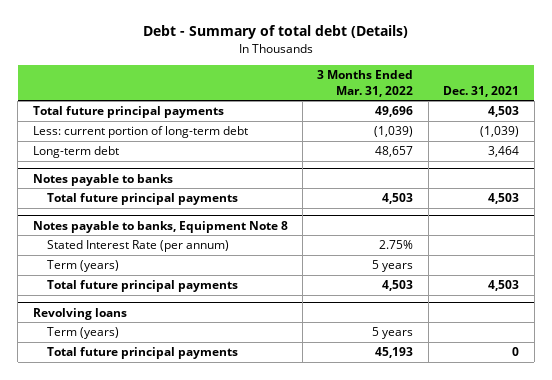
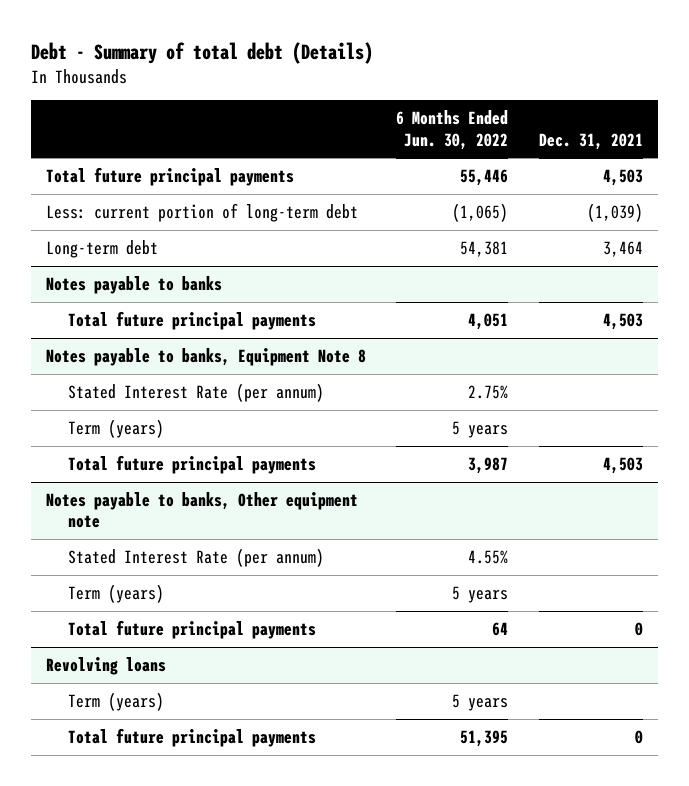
- | 3 Months Ended Mar. 31, 2022 | Dec. 31, 2021
+ | 6 Months Ended Jun. 30, 2022 | Dec. 31, 2021
+ Notes payable to banks, Other equipment note
+ Stated Interest Rate (per annum) | 4.55% |
+ Term (years) | 5 years |
+ Total future principal payments | 64 | 0

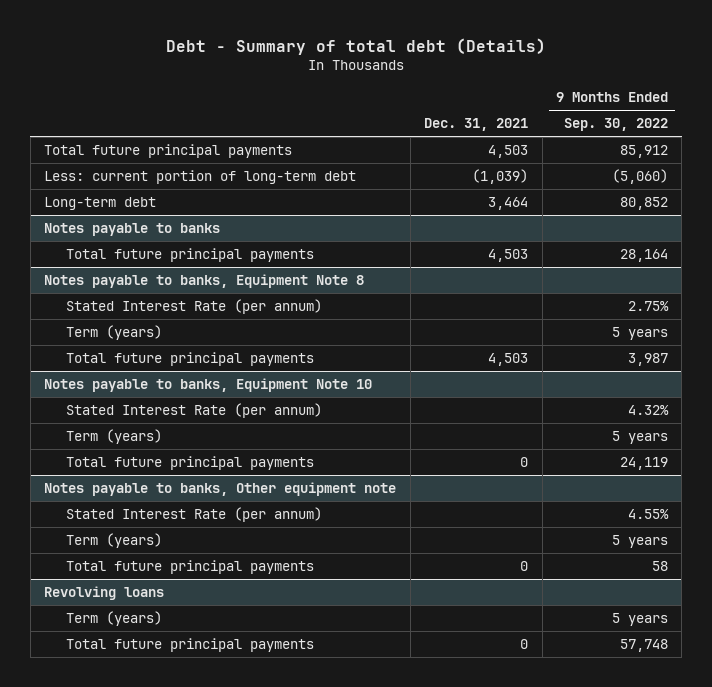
- | 6 Months Ended Jun. 30, 2022 | Dec. 31, 2021
+ | Dec. 31, 2021 | 9 Months Ended Sep. 30, 2022
+ Notes payable to banks, Equipment Note 10
+ Stated Interest Rate (per annum) | | 4.32%
+ Term (years) | | 5 years
+ Total future principal payments | 0 | 24,119

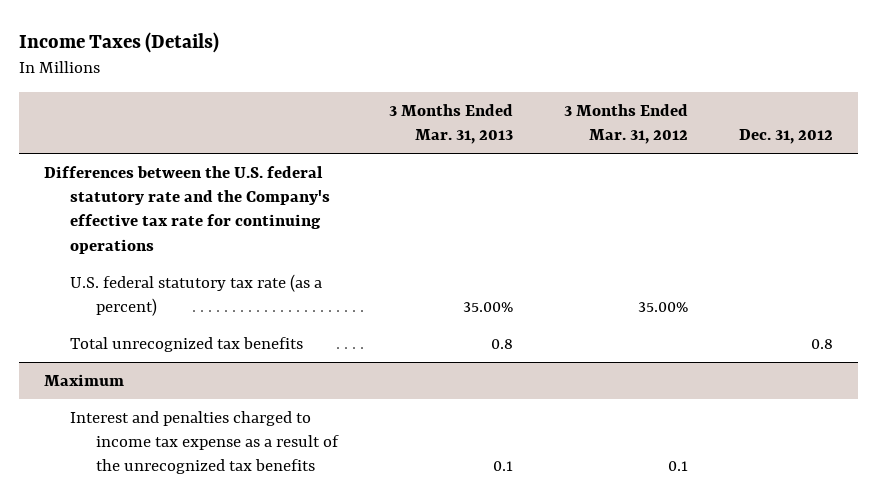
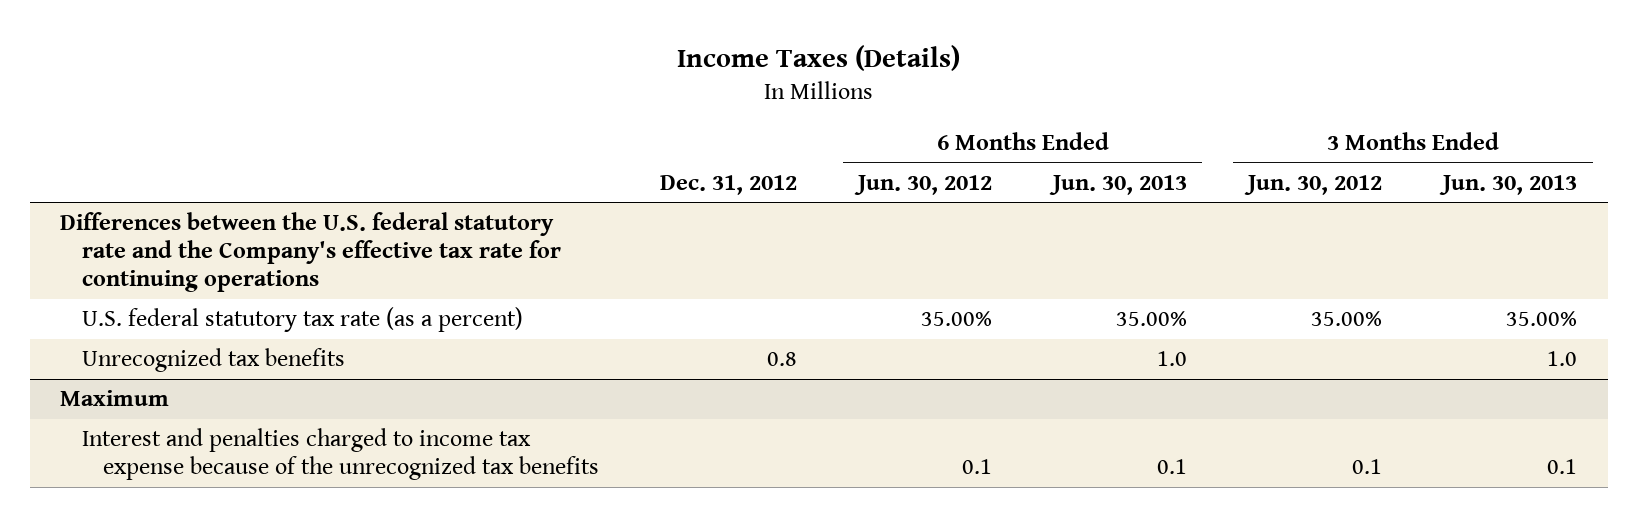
- | 3 Months Ended Mar. 31, 2013 | 3 Months Ended Mar. 31, 2012 | Dec. 31, 2012
+ | Dec. 31, 2012 | 6 Months Ended Jun. 30, 2012 | 6 Months Ended Jun. 30, 2013 | 3 Months Ended Jun. 30, 2012 | 3 Months Ended Jun. 30, 2013
- Total unrecognized tax benefits | 0.8 | | 0.8
+ Unrecognized tax benefits | 0.8 | | 1.0 | | 1.0
@ Maximum
- Interest and penalties charged to income tax expense as a result of the unrecognized tax benefits | 0.1 | 0.1 |
+ Interest and penalties charged to income tax expense because of the unrecognized tax benefits | | 0.1 | 0.1 | 0.1 | 0.1

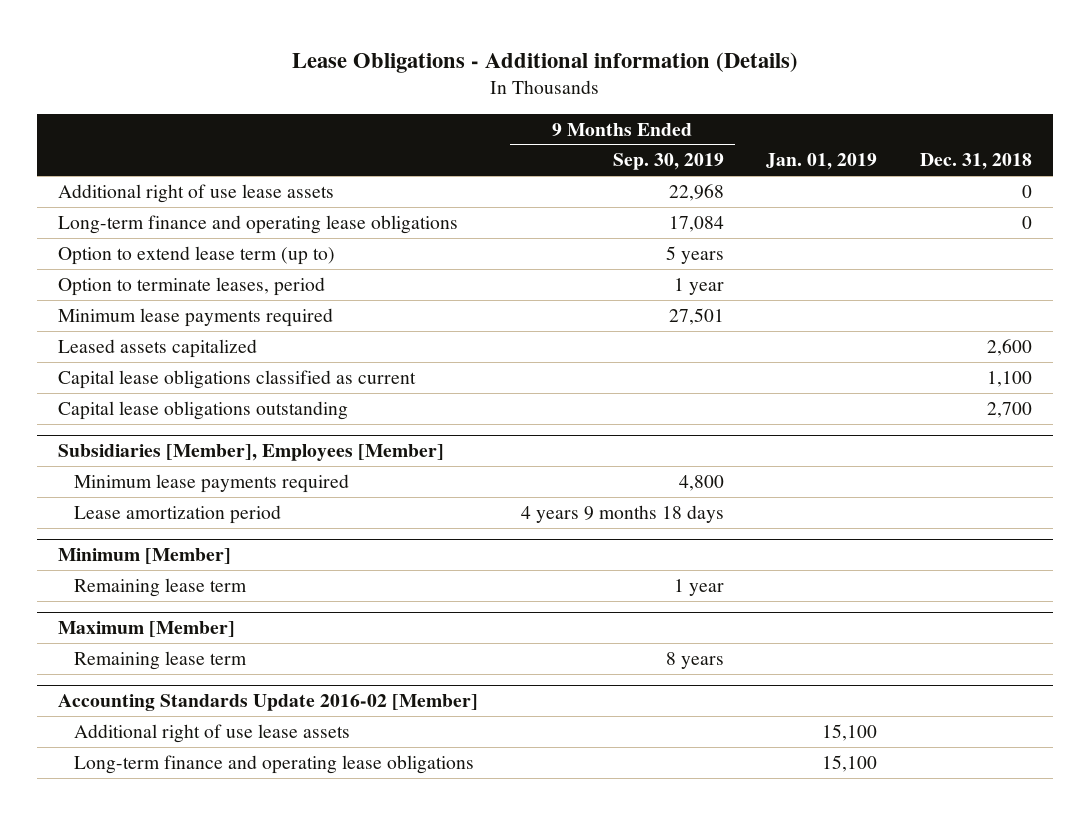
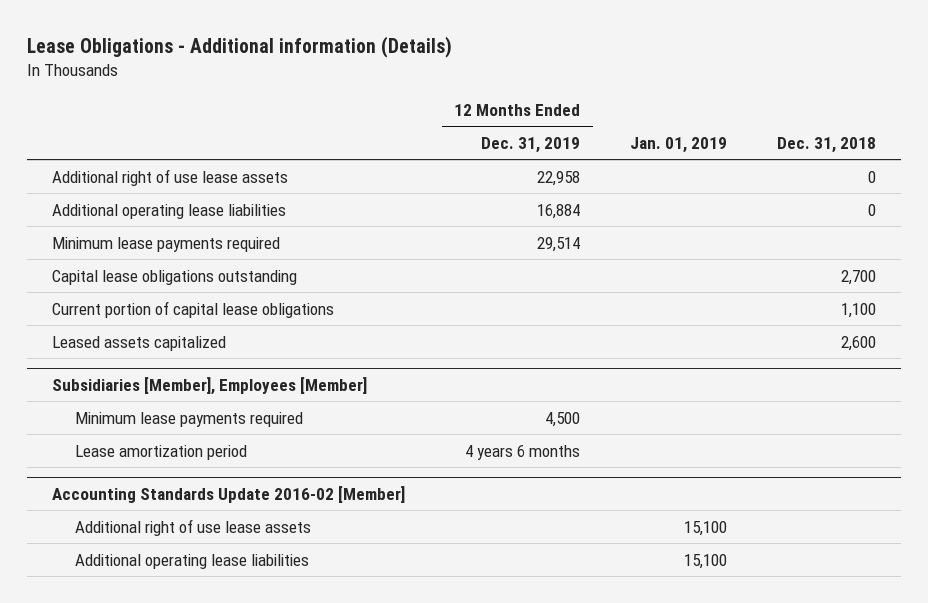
- | 9 Months Ended Sep. 30, 2019 | Jan. 01, 2019 | Dec. 31, 2018
+ | 12 Months Ended Dec. 31, 2019 | Jan. 01, 2019 | Dec. 31, 2018
- Long-term finance and operating lease obligations | 17,084 | | 0
- Option to extend lease term (up to) | 5 years | |
- Option to terminate leases, period | 1 year | |
+ Additional operating lease liabilities | 16,884 | | 0
- Capital lease obligations classified as current | | | 1,100
+ Current portion of capital lease obligations | | | 1,100
moved down: Leased assets capitalized | | | 2,600
- Minimum [Member]
- Remaining lease term | 1 year | |
- Maximum [Member]
- Remaining lease term | 8 years | |
@ Accounting Standards Update 2016-02 [Member]
- Long-term finance and operating lease obligations | | 15,100 |
+ Additional operating lease liabilities | | 15,100 |

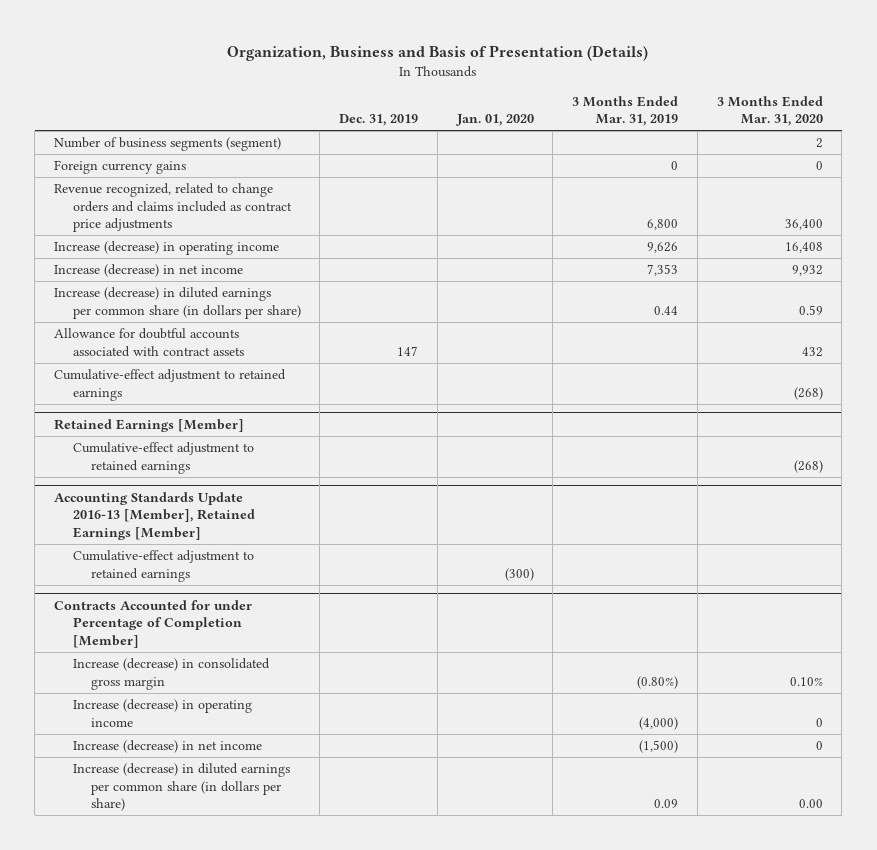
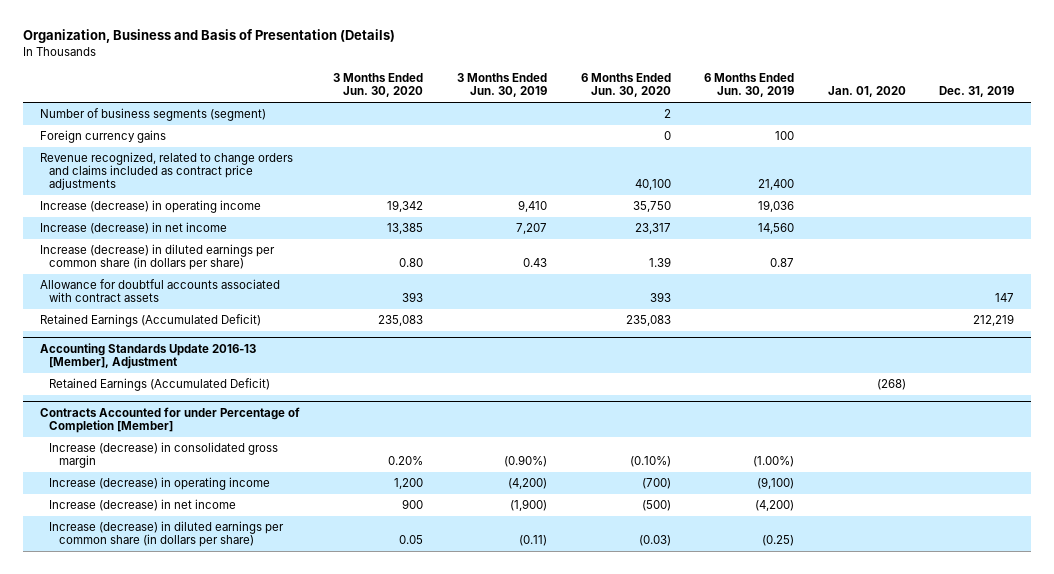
- | Dec. 31, 2019 | Jan. 01, 2020 | 3 Months Ended Mar. 31, 2019 | 3 Months Ended Mar. 31, 2020
+ | 3 Months Ended Jun. 30, 2020 | 3 Months Ended Jun. 30, 2019 | 6 Months Ended Jun. 30, 2020 | 6 Months Ended Jun. 30, 2019 | Jan. 01, 2020 | Dec. 31, 2019
- Cumulative-effect adjustment to retained earnings | | | | (268)
- Retained Earnings [Member]
- Cumulative-effect adjustment to retained earnings | | | | (268)
- Accounting Standards Update 2016-13 [Member], Retained Earnings [Member]
- Cumulative-effect adjustment to retained earnings | | (300) | |
+ Retained Earnings (Accumulated Deficit) | 235,083 | | 235,083 | | | 212,219
+ Accounting Standards Update 2016-13 [Member], Adjustment
+ Retained Earnings (Accumulated Deficit) | | | | | (268) |

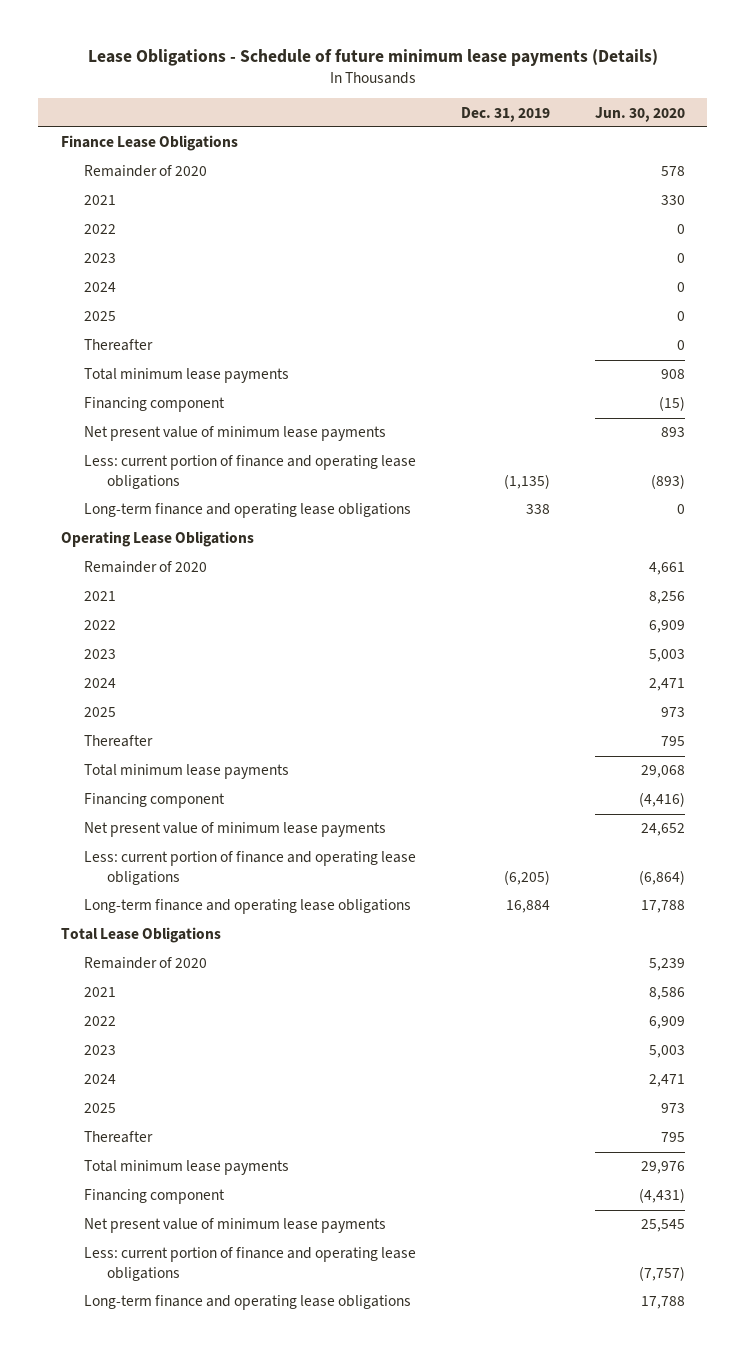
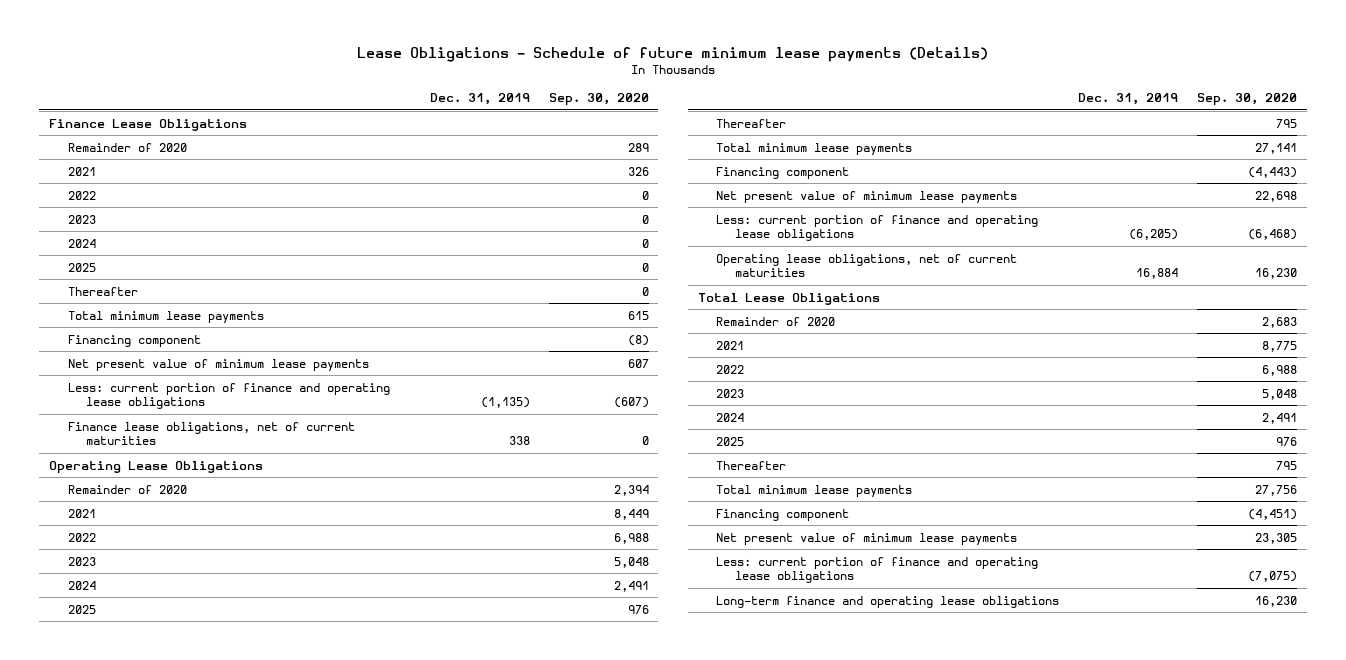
- | Dec. 31, 2019 | Jun. 30, 2020
+ | Dec. 31, 2019 | Sep. 30, 2020
- Long-term finance and operating lease obligations | 338 | 0
+ Finance lease obligations, net of current maturities | 338 | 0
- Long-term finance and operating lease obligations | 16,884 | 17,788
+ Operating lease obligations, net of current maturities | 16,884 | 16,230

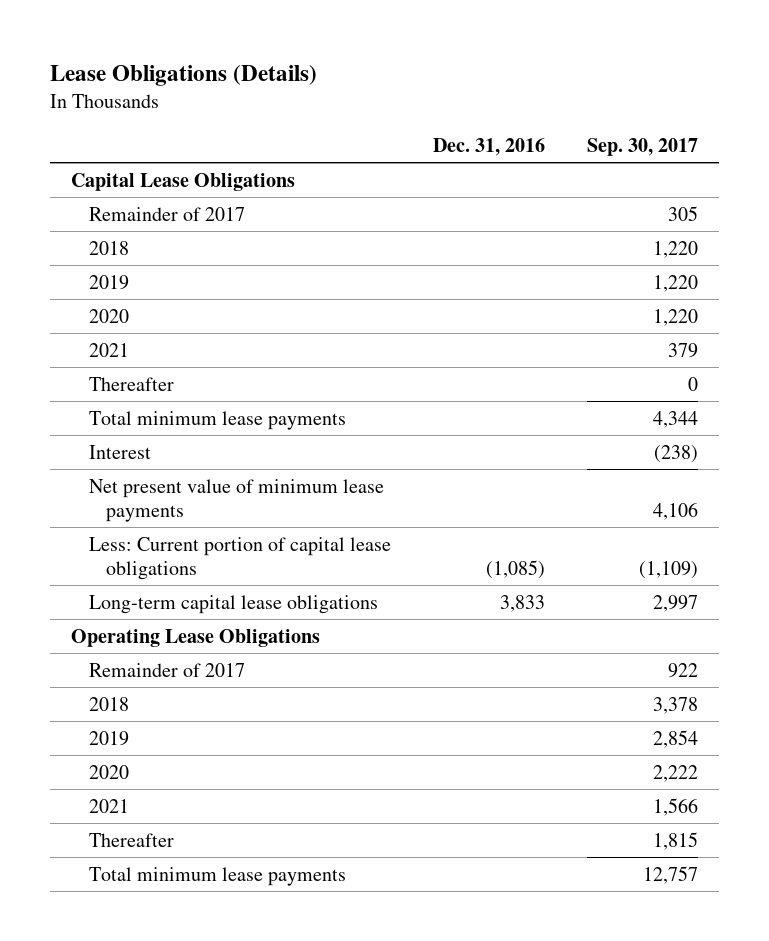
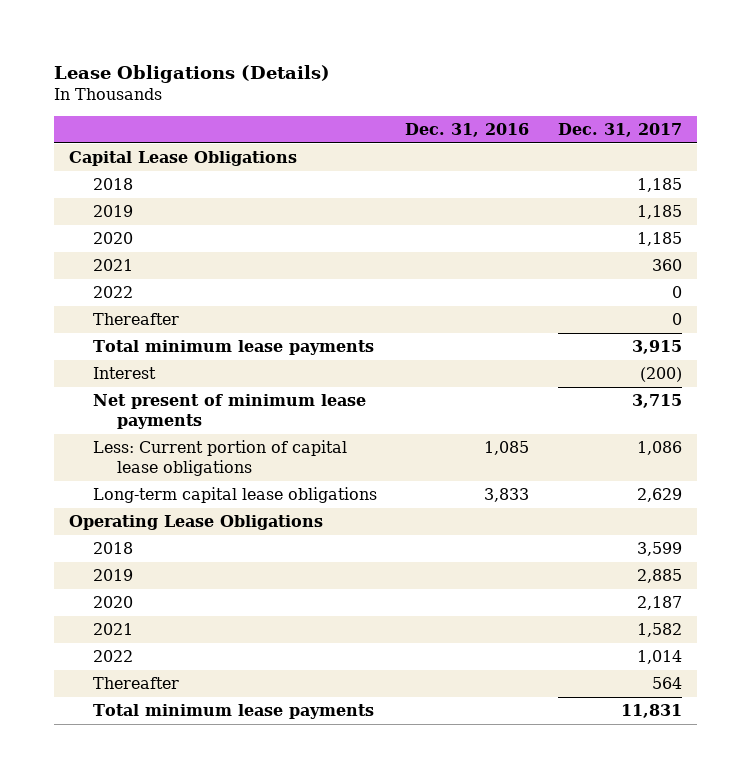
- | Dec. 31, 2016 | Sep. 30, 2017
+ | Dec. 31, 2016 | Dec. 31, 2017
- Remainder of 2017 | | 305
+ 2022 | | 0
- Net present value of minimum lease payments | | 4,106
- Less: Current portion of capital lease obligations | (1,085) | (1,109)
+ Net present of minimum lease payments | | 3,715
+ Less: Current portion of capital lease obligations | 1,085 | 1,086
- Remainder of 2017 | | 922
+ 2022 | | 1,014

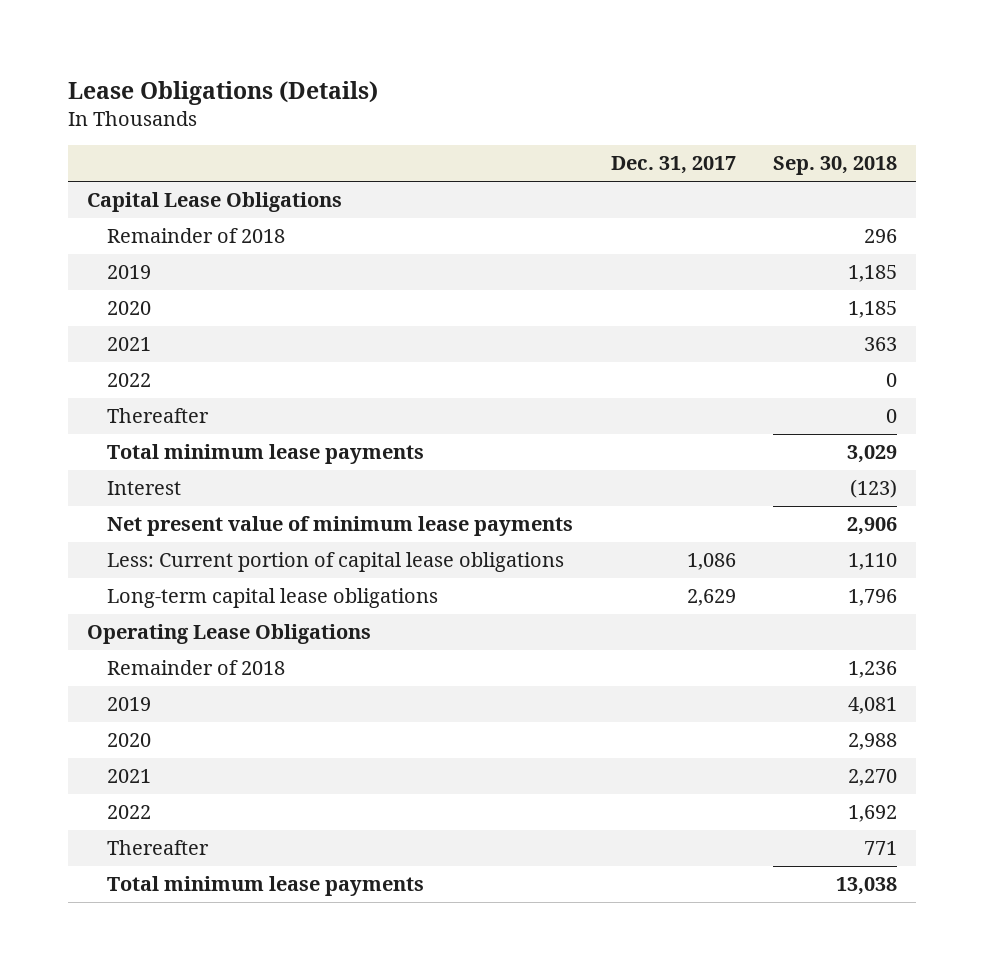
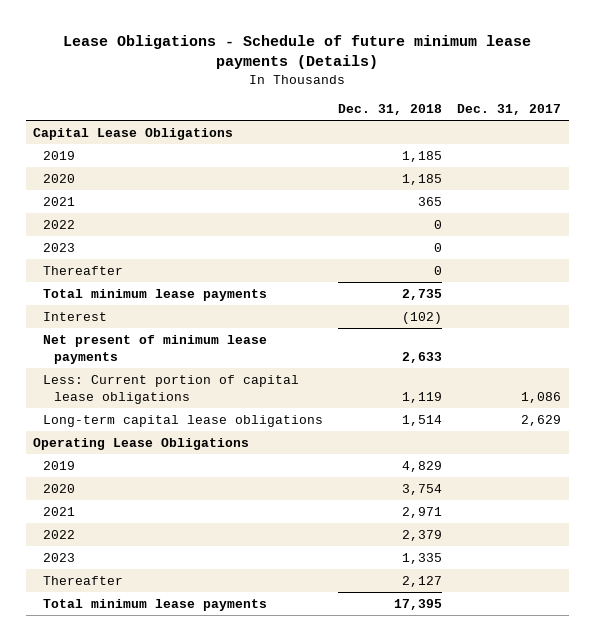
- Lease Obligations (Details)
+ Lease Obligations - Schedule of future minimum lease payments (Details)
- | Dec. 31, 2017 | Sep. 30, 2018
+ | Dec. 31, 2018 | Dec. 31, 2017
- Remainder of 2018 | | 296
+ 2023 | 0 |
- Net present value of minimum lease payments | | 2,906
+ Net present of minimum lease payments | 2,633 |
- Remainder of 2018 | | 1,236
+ 2023 | 1,335 |

